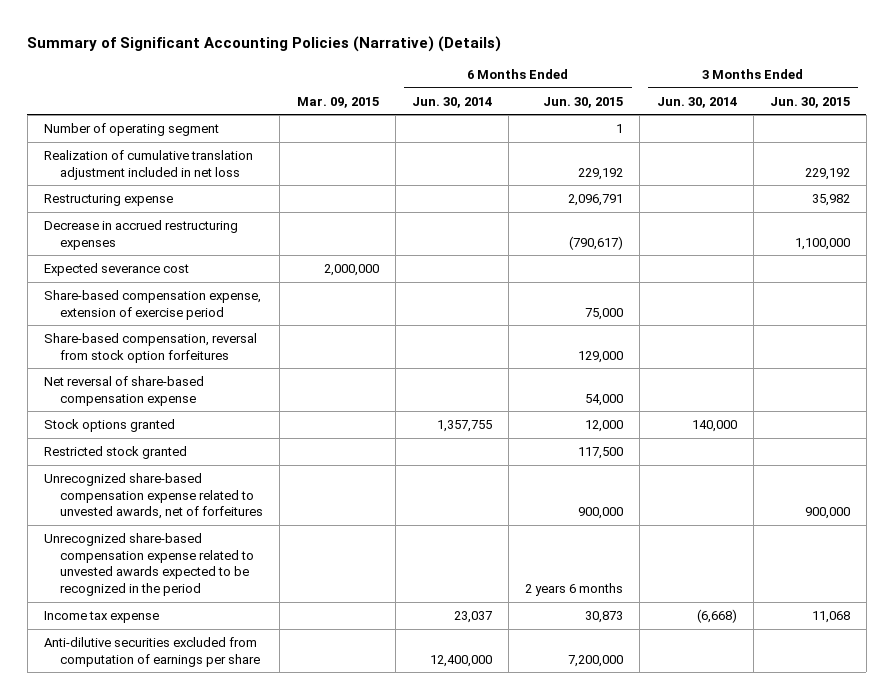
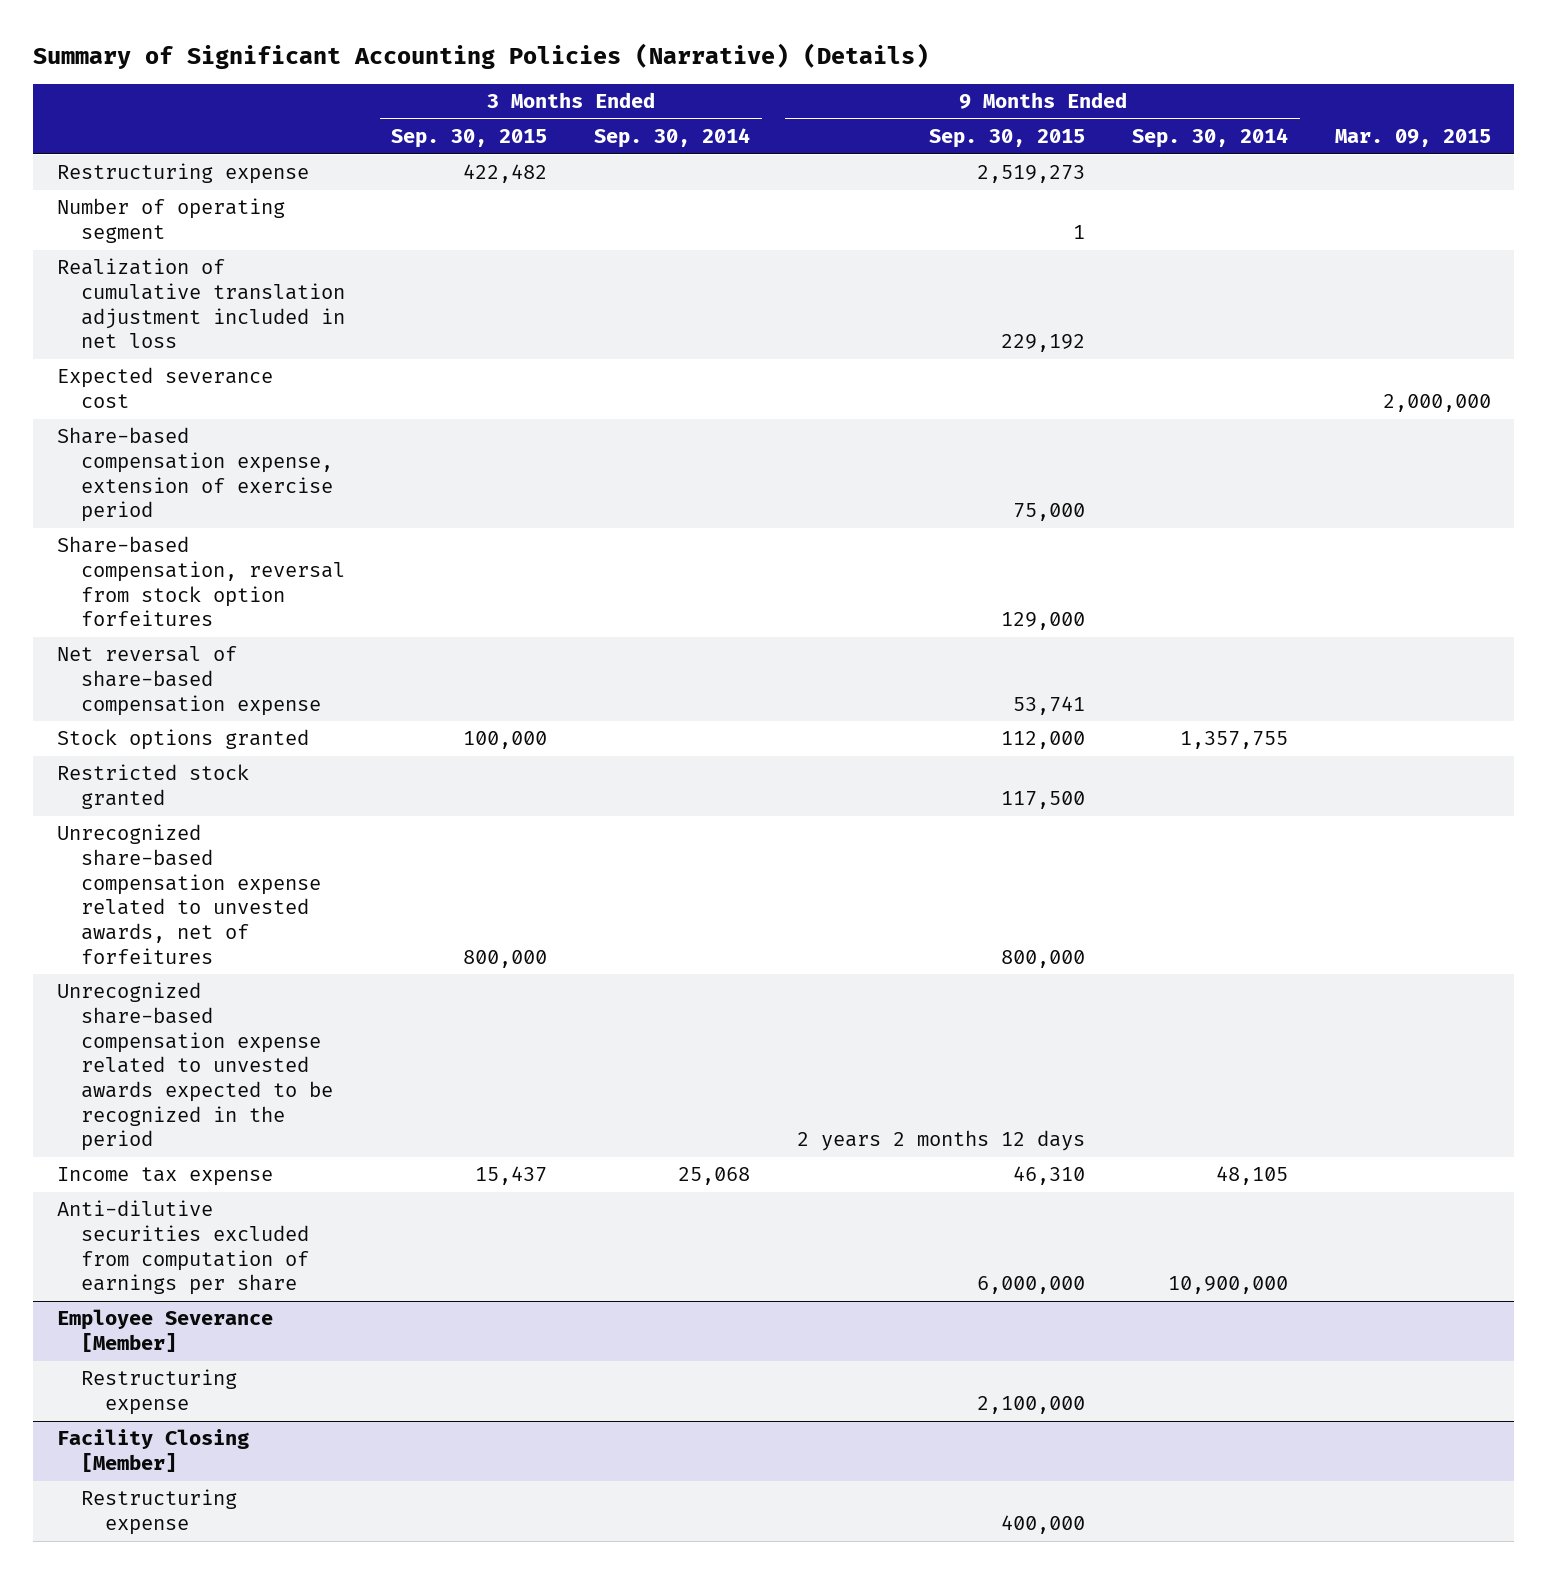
- | Mar. 09, 2015 | 6 Months Ended Jun. 30, 2014 | 6 Months Ended Jun. 30, 2015 | 3 Months Ended Jun. 30, 2014 | 3 Months Ended Jun. 30, 2015
+ | 3 Months Ended Sep. 30, 2015 | 3 Months Ended Sep. 30, 2014 | 9 Months Ended Sep. 30, 2015 | 9 Months Ended Sep. 30, 2014 | Mar. 09, 2015
moved up: Restructuring expense | 422,482 | | 2,519,273 | |
- Decrease in accrued restructuring expenses | | | (790,617) | | 1,100,000
+ Employee Severance [Member]
+ Restructuring expense | | | 2,100,000 | |
+ Facility Closing [Member]
+ Restructuring expense | | | 400,000 | |

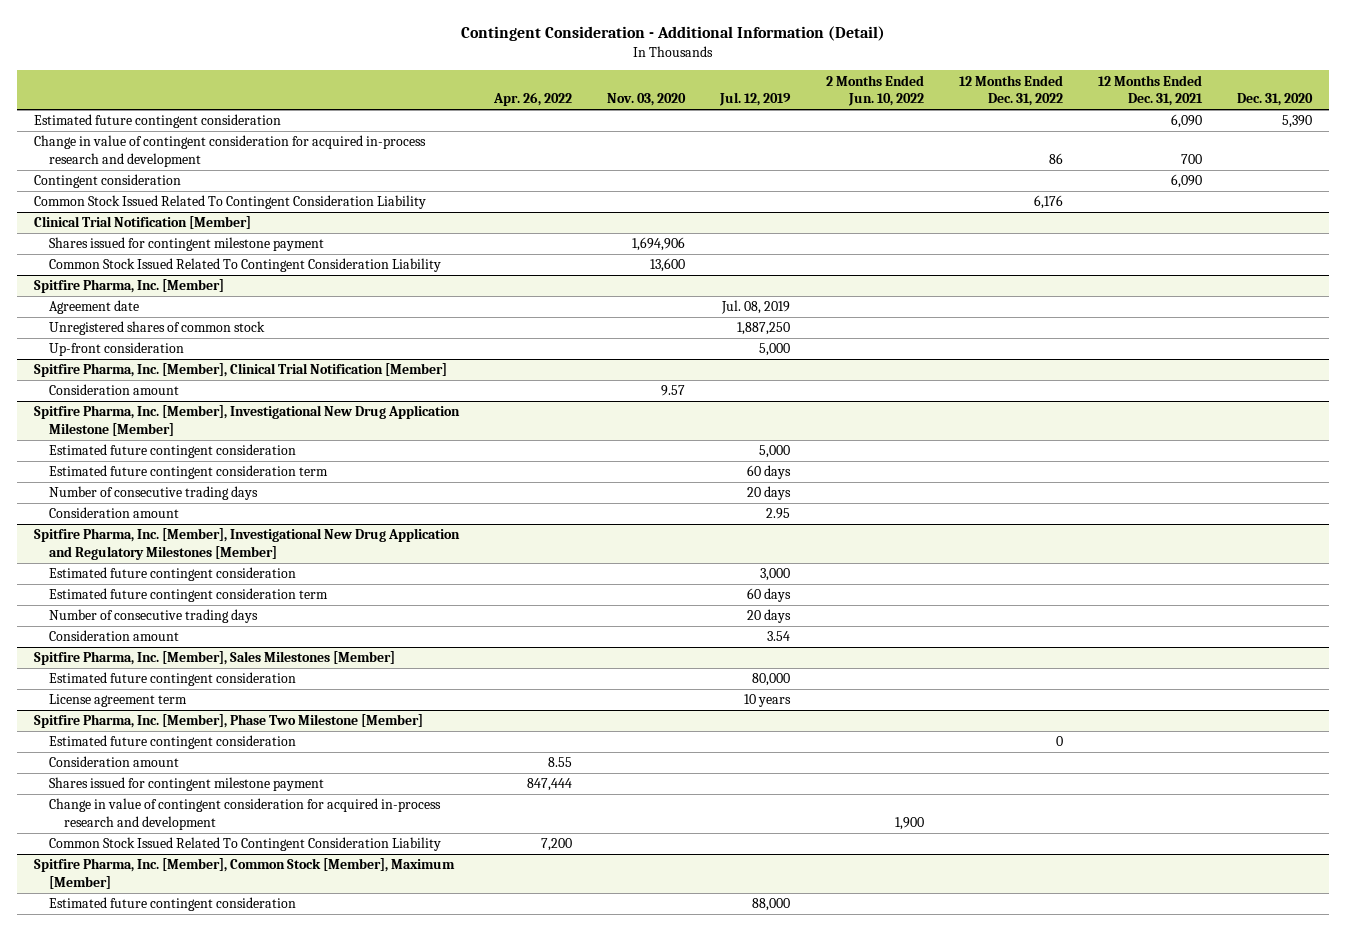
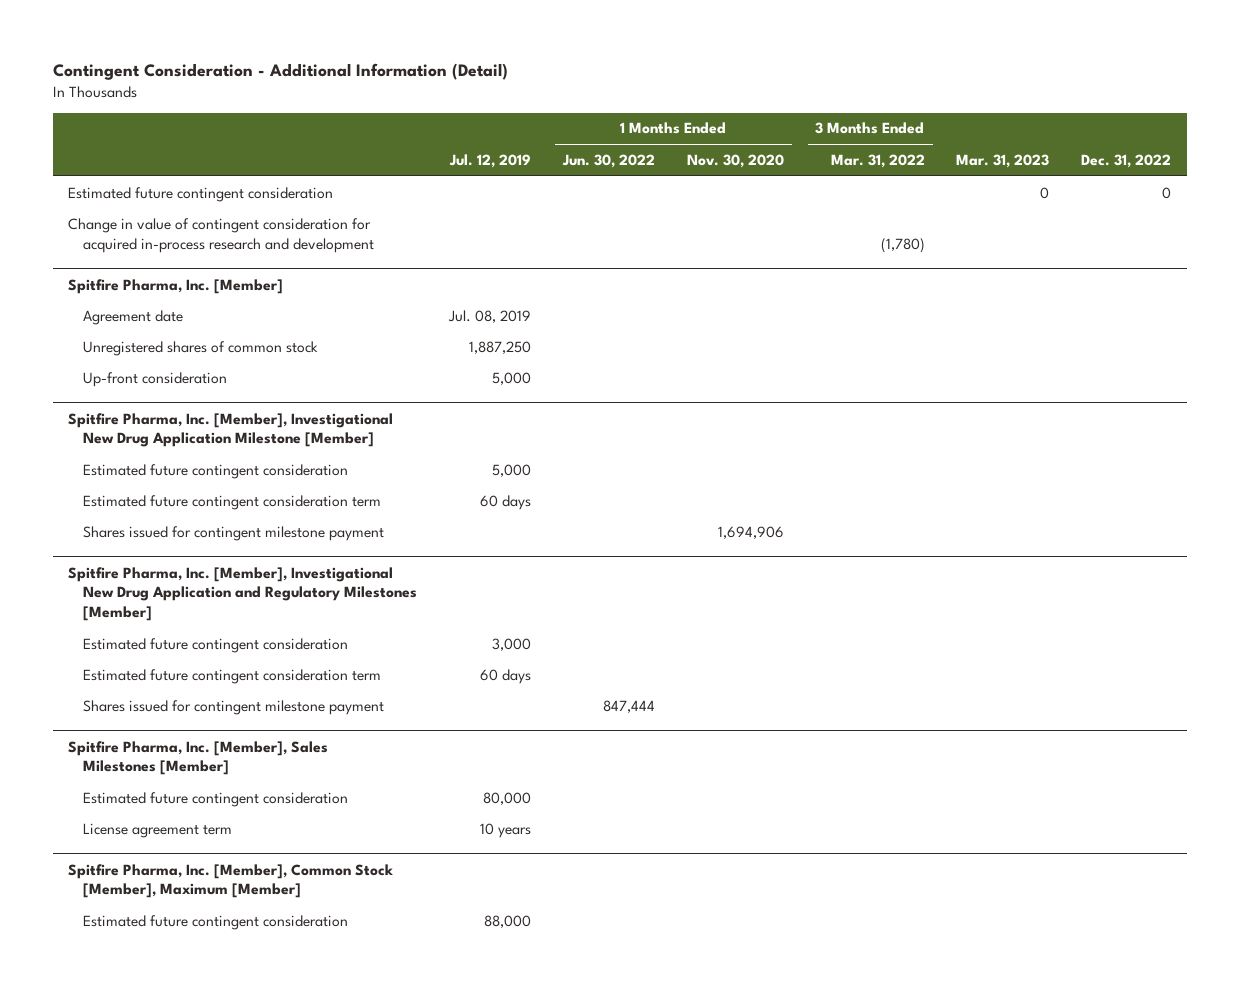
- | Apr. 26, 2022 | Nov. 03, 2020 | Jul. 12, 2019 | 2 Months Ended Jun. 10, 2022 | 12 Months Ended Dec. 31, 2022 | 12 Months Ended Dec. 31, 2021 | Dec. 31, 2020
+ | Jul. 12, 2019 | 1 Months Ended Jun. 30, 2022 | 1 Months Ended Nov. 30, 2020 | 3 Months Ended Mar. 31, 2022 | Mar. 31, 2023 | Dec. 31, 2022
- Contingent consideration | | | | | | 6,090 |
- Common Stock Issued Related To Contingent Consideration Liability | | | | | 6,176 | |
- Clinical Trial Notification [Member]
- Shares issued for contingent milestone payment | | 1,694,906 | | | | |
- Common Stock Issued Related To Contingent Consideration Liability | | 13,600 | | | | |
- Spitfire Pharma, Inc. [Member], Clinical Trial Notification [Member]
- Consideration amount | | 9.57 | | | | |
@ Spitfire Pharma, Inc. [Member], Investigational New Drug Application Milestone [Member]
- Number of consecutive trading days | | | 20 days | | | |
- Consideration amount | | | 2.95 | | | |
+ Shares issued for contingent milestone payment | | | 1,694,906 | | |
@ Spitfire Pharma, Inc. [Member], Investigational New Drug Application and Regulatory Milestones [Member]
- Number of consecutive trading days | | | 20 days | | | |
- Consideration amount | | | 3.54 | | | |
+ Shares issued for contingent milestone payment | | 847,444 | | | |
- Spitfire Pharma, Inc. [Member], Phase Two Milestone [Member]
- Estimated future contingent consideration | | | | | 0 | |
- Consideration amount | 8.55 | | | | | |
- Shares issued for contingent milestone payment | 847,444 | | | | | |
- Change in value of contingent consideration for acquired in-process research and development | | | | 1,900 | | |
- Common Stock Issued Related To Contingent Consideration Liability | 7,200 | | | | | |

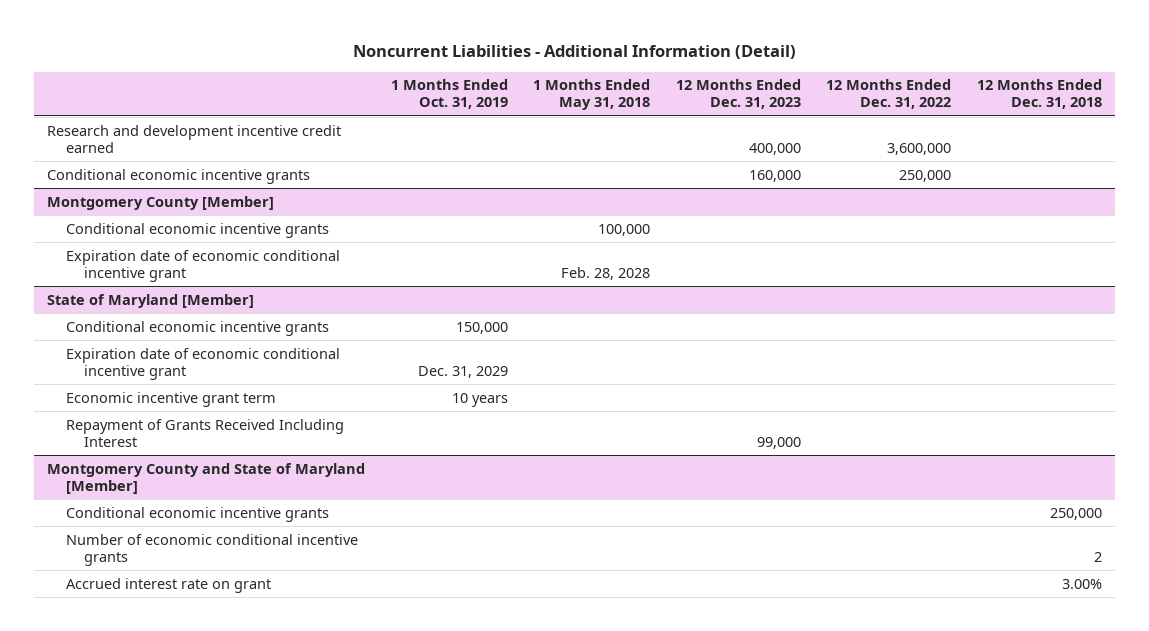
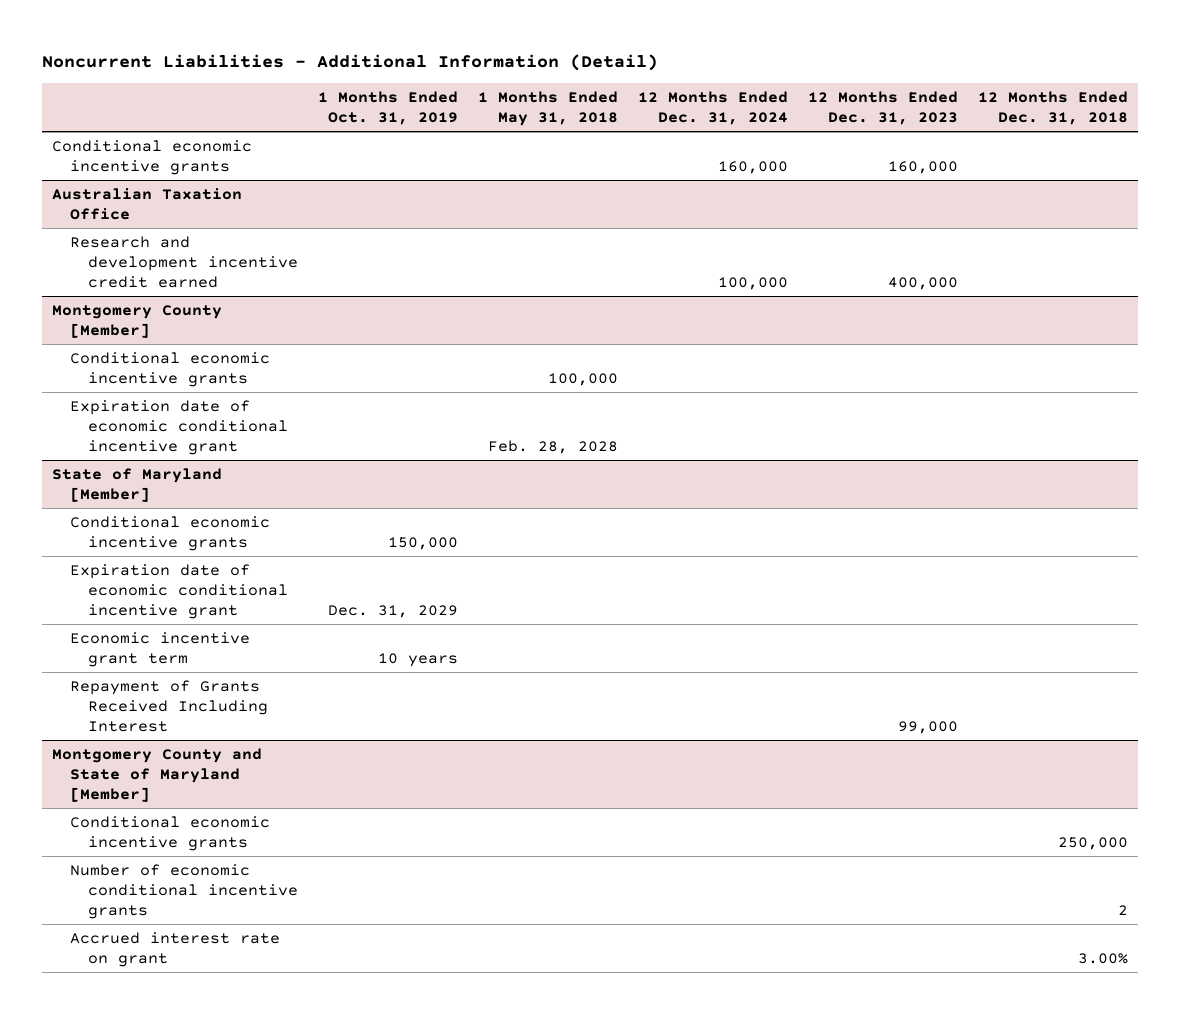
- | 1 Months Ended Oct. 31, 2019 | 1 Months Ended May 31, 2018 | 12 Months Ended Dec. 31, 2023 | 12 Months Ended Dec. 31, 2022 | 12 Months Ended Dec. 31, 2018
+ | 1 Months Ended Oct. 31, 2019 | 1 Months Ended May 31, 2018 | 12 Months Ended Dec. 31, 2024 | 12 Months Ended Dec. 31, 2023 | 12 Months Ended Dec. 31, 2018
- Research and development incentive credit earned | | | 400,000 | 3,600,000 |
+ Australian Taxation Office
+ Research and development incentive credit earned | | | 100,000 | 400,000 |

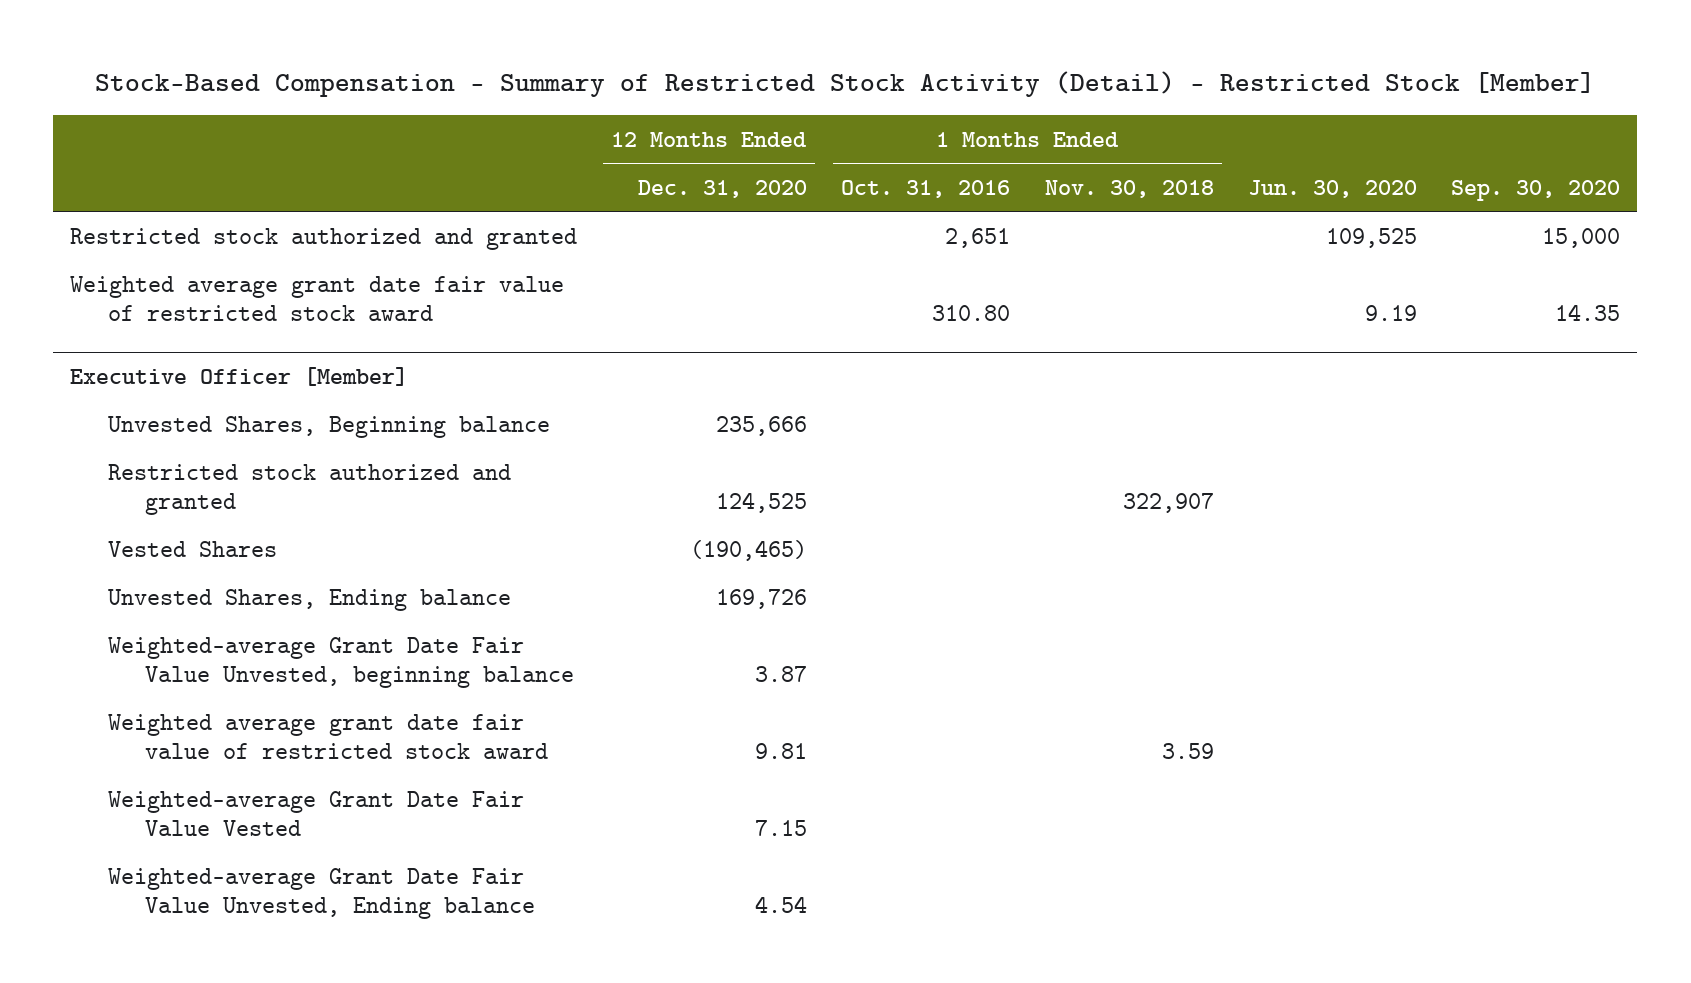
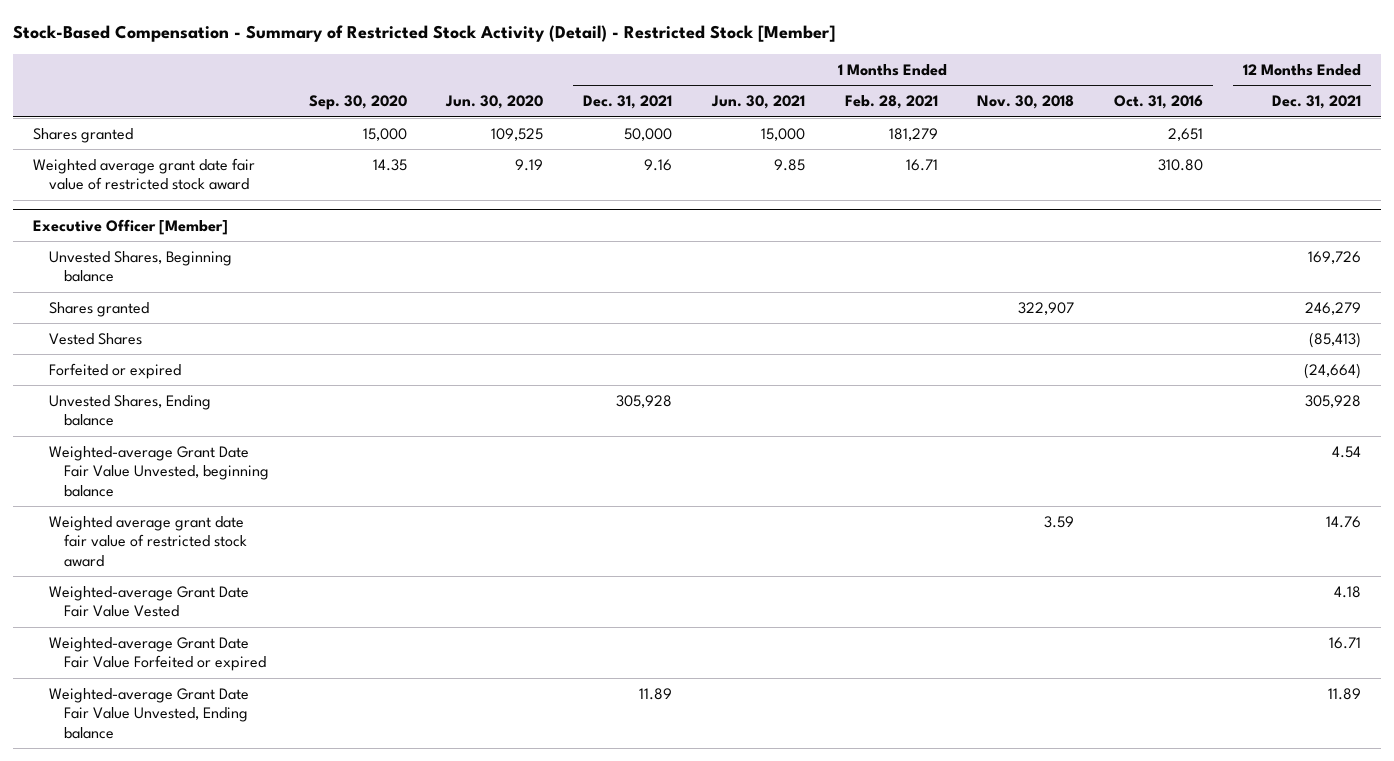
- | 12 Months Ended Dec. 31, 2020 | 1 Months Ended Oct. 31, 2016 | 1 Months Ended Nov. 30, 2018 | Jun. 30, 2020 | Sep. 30, 2020
+ | Sep. 30, 2020 | Jun. 30, 2020 | 1 Months Ended Dec. 31, 2021 | 1 Months Ended Jun. 30, 2021 | 1 Months Ended Feb. 28, 2021 | 1 Months Ended Nov. 30, 2018 | 1 Months Ended Oct. 31, 2016 | 12 Months Ended Dec. 31, 2021
- Restricted stock authorized and granted | | 2,651 | | 109,525 | 15,000
+ Shares granted | 15,000 | 109,525 | 50,000 | 15,000 | 181,279 | | 2,651 |
@ Executive Officer [Member]
- Restricted stock authorized and granted | 124,525 | | 322,907 | |
+ Shares granted | | | | | | 322,907 | | 246,279
+ Forfeited or expired | | | | | | | | (24,664)
+ Weighted-average Grant Date Fair Value Forfeited or expired | | | | | | | | 16.71

